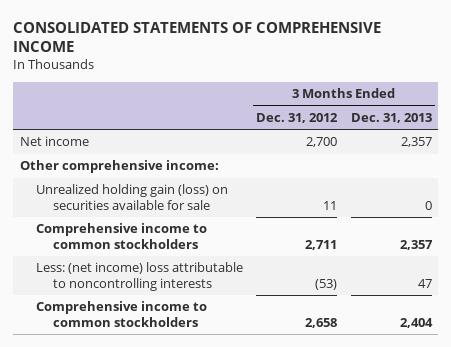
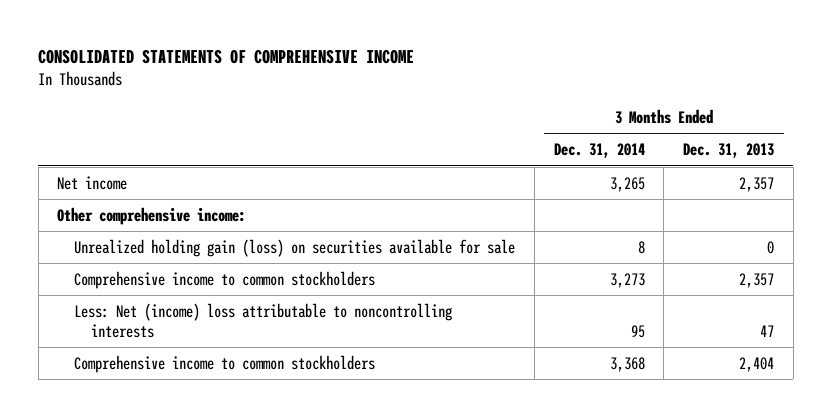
- | 3 Months Ended Dec. 31, 2012 | 3 Months Ended Dec. 31, 2013
+ | 3 Months Ended Dec. 31, 2014 | 3 Months Ended Dec. 31, 2013
- Less: (net income) loss attributable to noncontrolling interests | (53) | 47
+ Less: Net (income) loss attributable to noncontrolling interests | 95 | 47

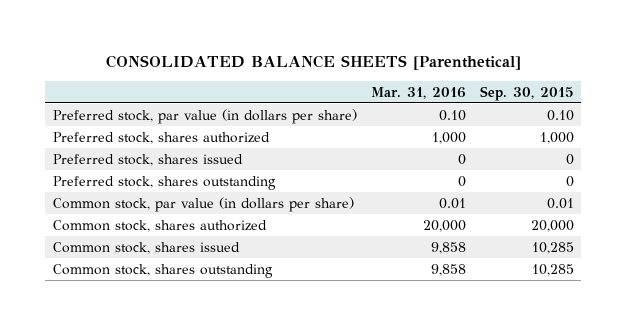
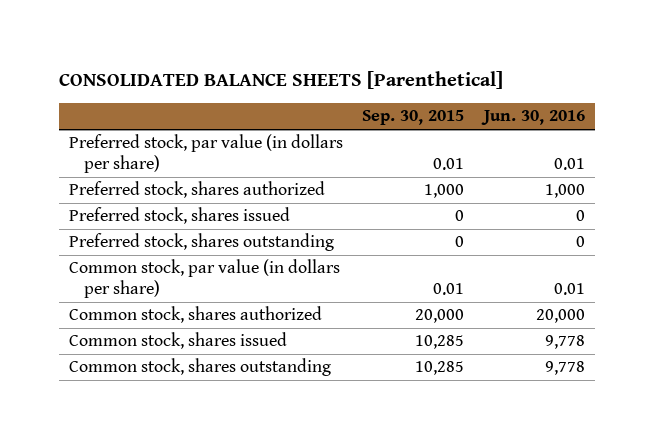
- | Mar. 31, 2016 | Sep. 30, 2015
+ | Sep. 30, 2015 | Jun. 30, 2016
- Preferred stock, par value (in dollars per share) | 0.10 | 0.10
+ Preferred stock, par value (in dollars per share) | 0.01 | 0.01

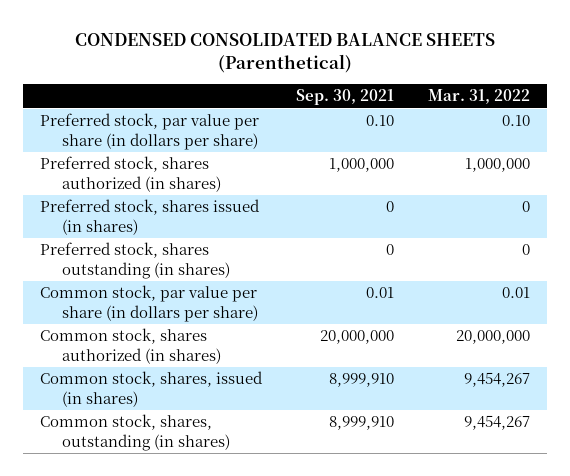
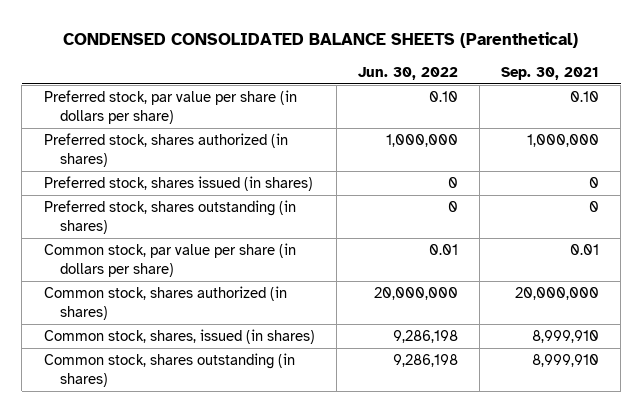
- | Sep. 30, 2021 | Mar. 31, 2022
+ | Jun. 30, 2022 | Sep. 30, 2021
- Common stock, shares, outstanding (in shares) | 8,999,910 | 9,454,267
+ Common stock, shares outstanding (in shares) | 9,286,198 | 8,999,910

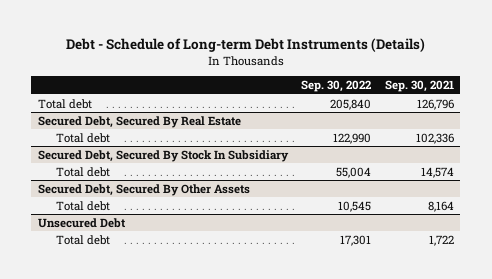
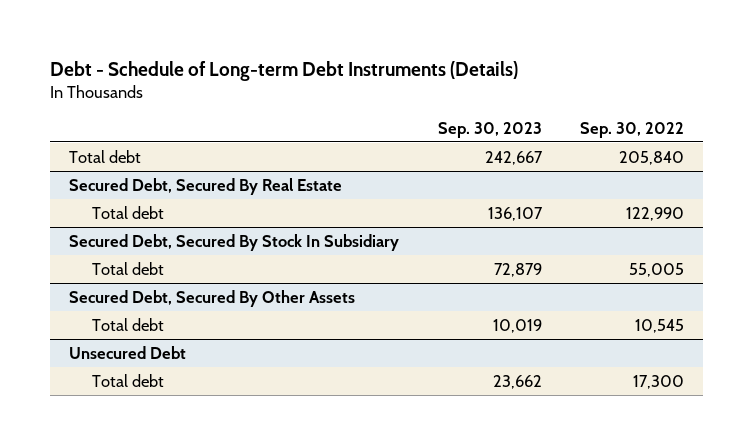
- | Sep. 30, 2022 | Sep. 30, 2021
+ | Sep. 30, 2023 | Sep. 30, 2022
@ Secured Debt, Secured By Stock In Subsidiary
- Total debt | 55,004 | 14,574
+ Total debt | 72,879 | 55,005
@ Unsecured Debt
- Total debt | 17,301 | 1,722
+ Total debt | 23,662 | 17,300

